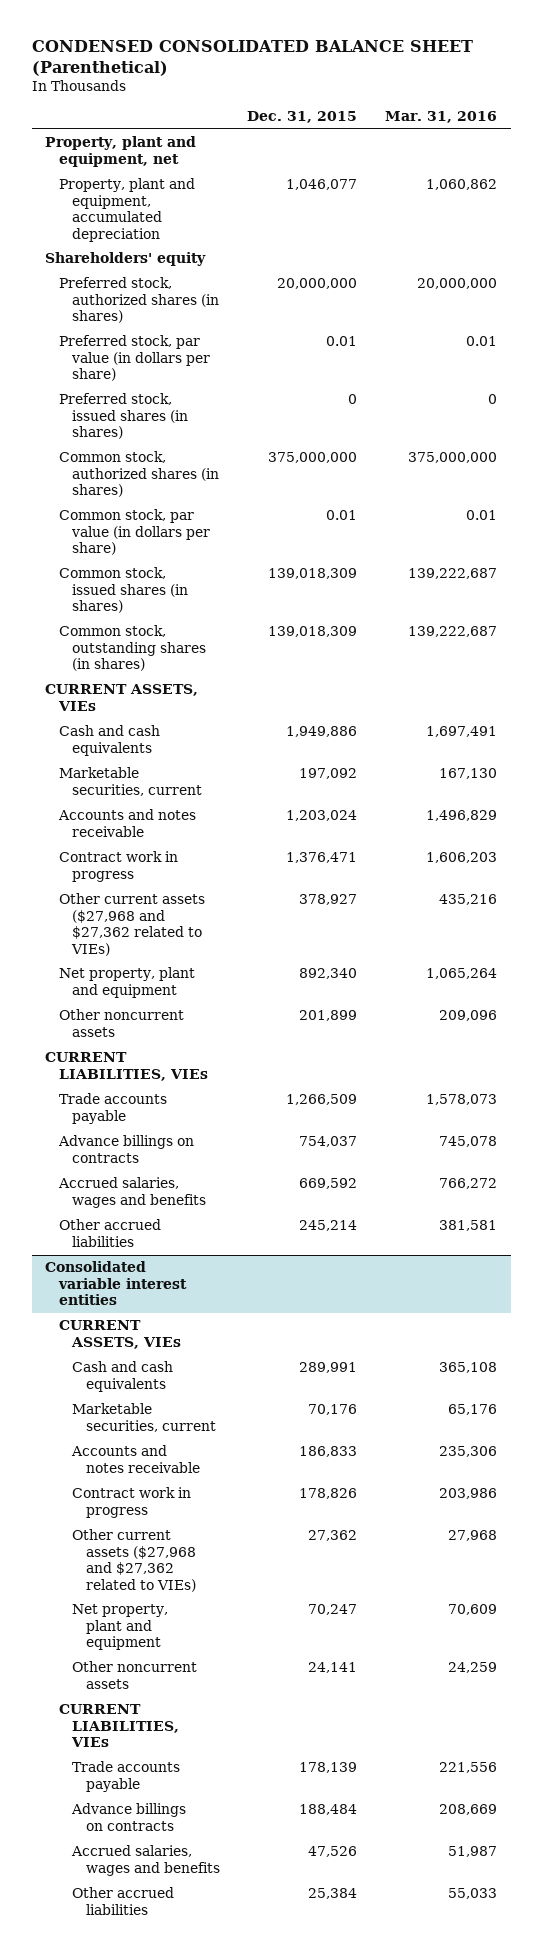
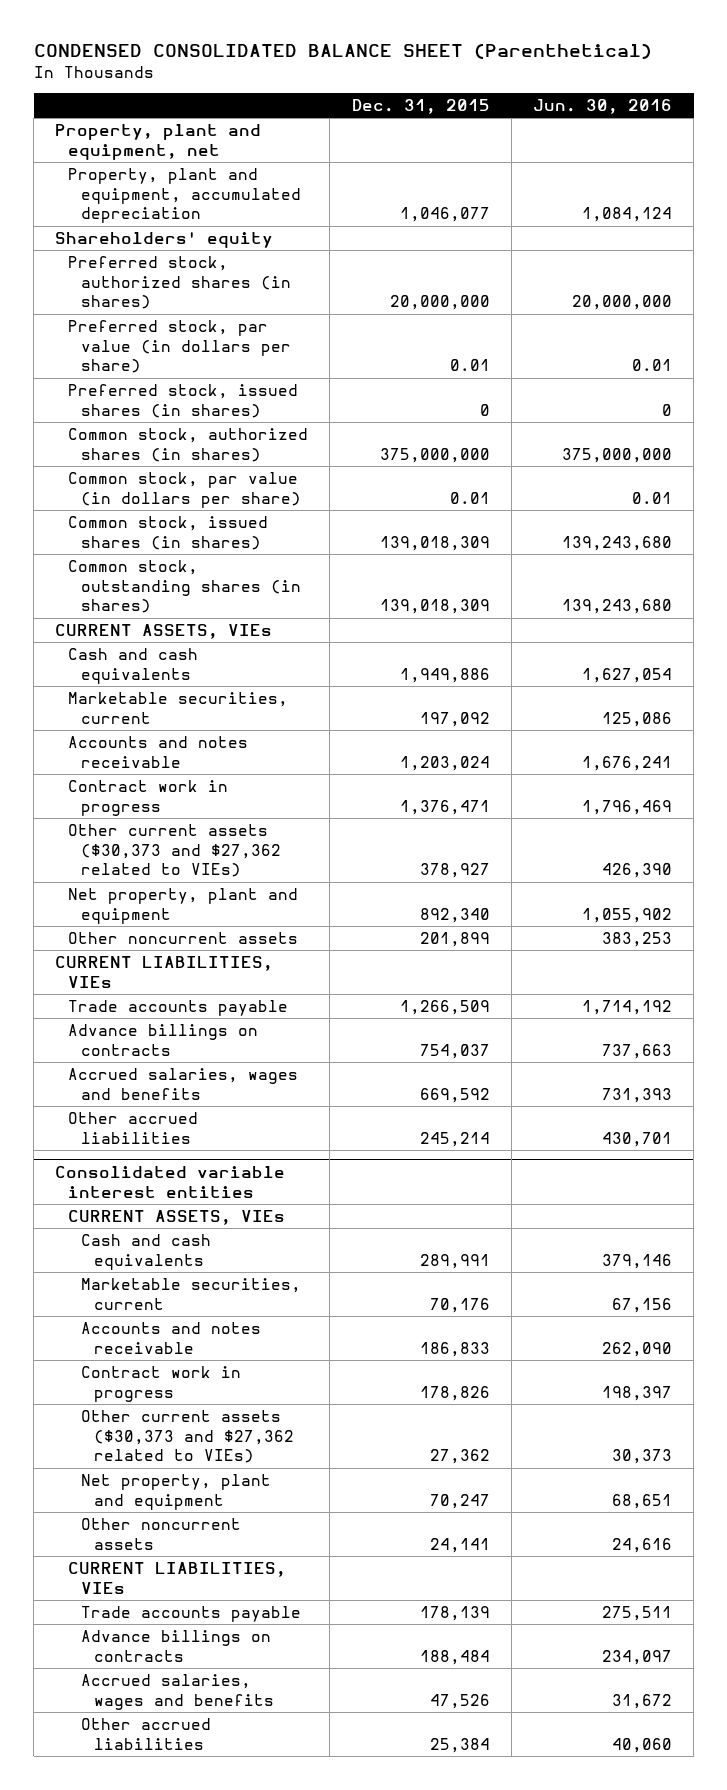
- | Dec. 31, 2015 | Mar. 31, 2016
+ | Dec. 31, 2015 | Jun. 30, 2016
- Other current assets ($27,968 and $27,362 related to VIEs) | 378,927 | 435,216
+ Other current assets ($30,373 and $27,362 related to VIEs) | 378,927 | 426,390
@ Consolidated variable interest entities
- Other current assets ($27,968 and $27,362 related to VIEs) | 27,362 | 27,968
+ Other current assets ($30,373 and $27,362 related to VIEs) | 27,362 | 30,373

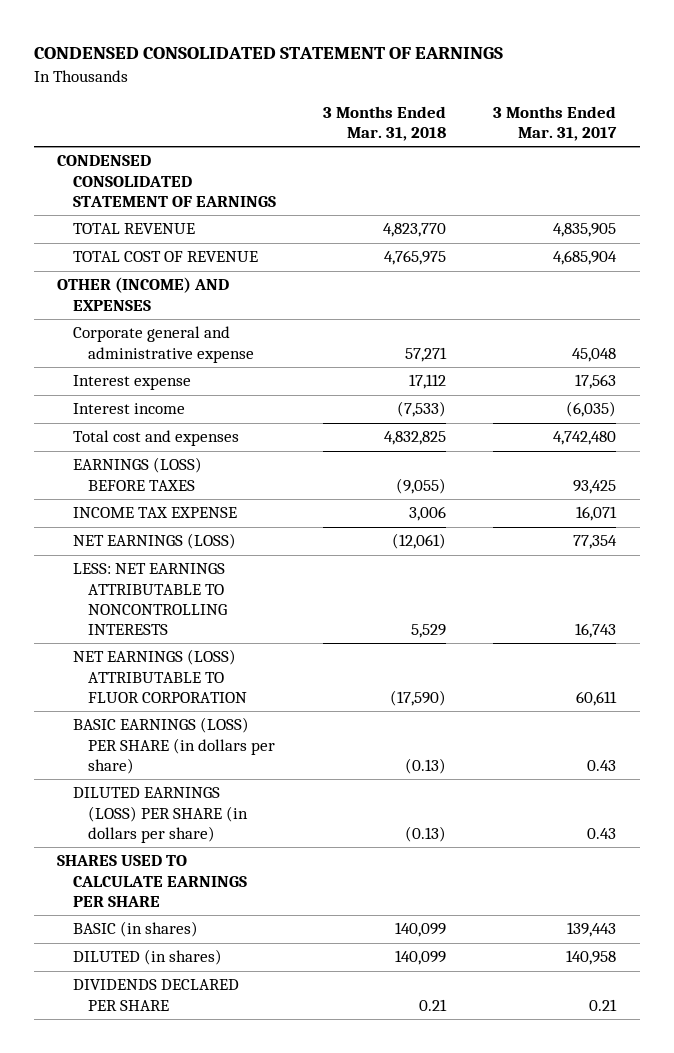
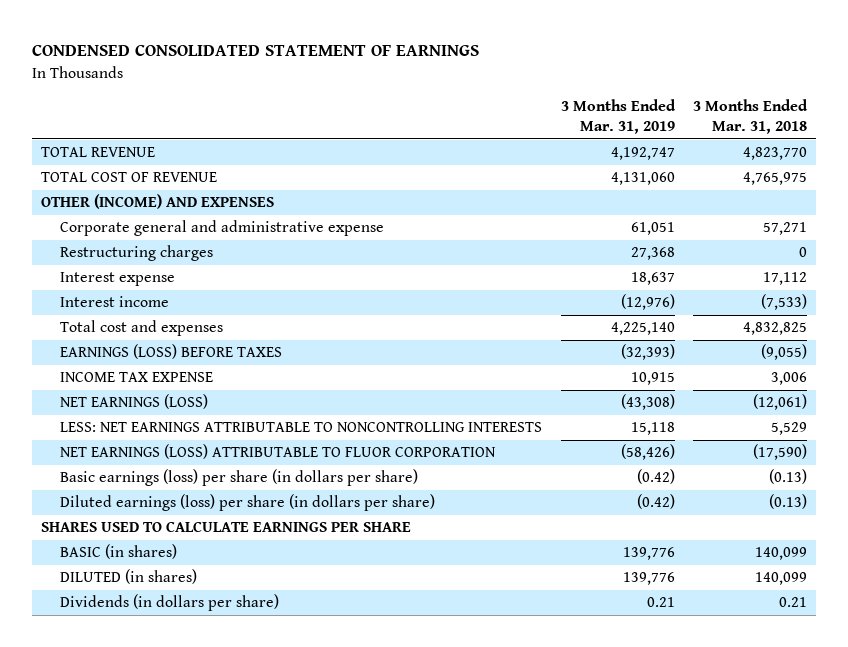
- | 3 Months Ended Mar. 31, 2018 | 3 Months Ended Mar. 31, 2017
+ | 3 Months Ended Mar. 31, 2019 | 3 Months Ended Mar. 31, 2018
- CONDENSED CONSOLIDATED STATEMENT OF EARNINGS
+ Restructuring charges | 27,368 | 0
- BASIC EARNINGS (LOSS) PER SHARE (in dollars per share) | (0.13) | 0.43
- DILUTED EARNINGS (LOSS) PER SHARE (in dollars per share) | (0.13) | 0.43
+ Basic earnings (loss) per share (in dollars per share) | (0.42) | (0.13)
+ Diluted earnings (loss) per share (in dollars per share) | (0.42) | (0.13)
- DIVIDENDS DECLARED PER SHARE | 0.21 | 0.21
+ Dividends (in dollars per share) | 0.21 | 0.21

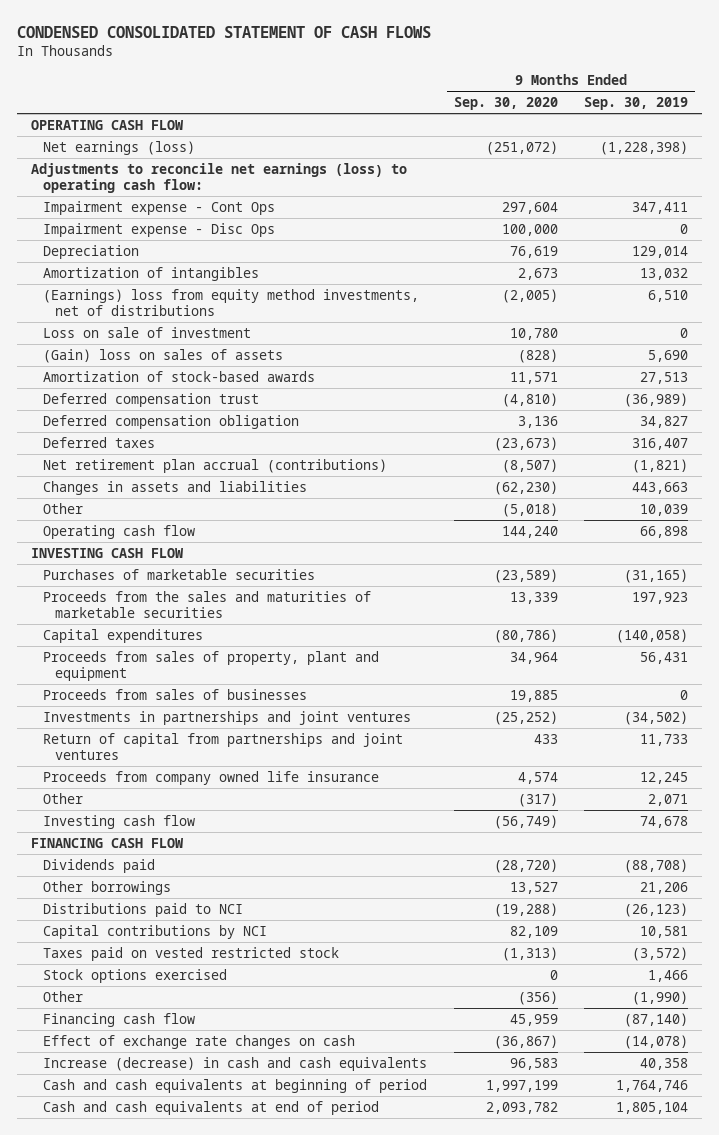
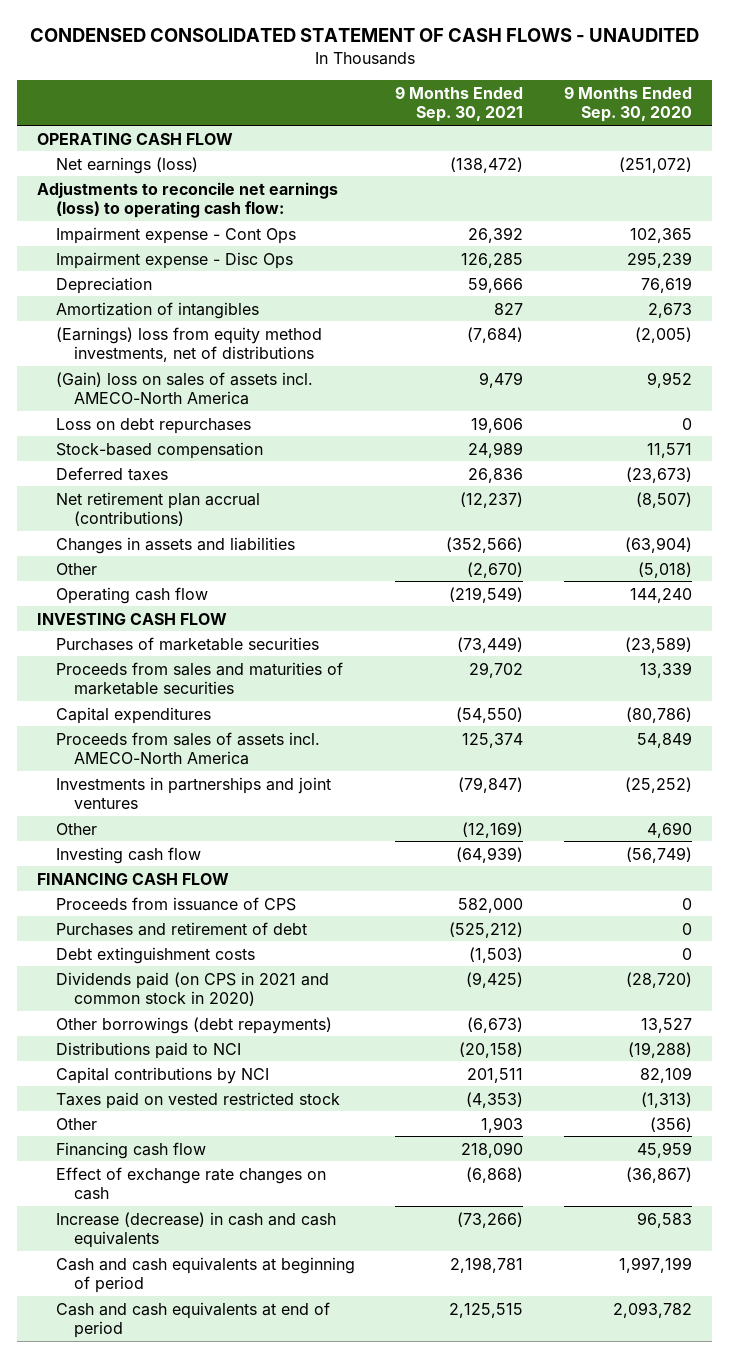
- CONDENSED CONSOLIDATED STATEMENT OF CASH FLOWS
+ CONDENSED CONSOLIDATED STATEMENT OF CASH FLOWS - UNAUDITED
- | 9 Months Ended Sep. 30, 2020 | 9 Months Ended Sep. 30, 2019
+ | 9 Months Ended Sep. 30, 2021 | 9 Months Ended Sep. 30, 2020
- Impairment expense - Cont Ops | 297,604 | 347,411
- Impairment expense - Disc Ops | 100,000 | 0
+ Impairment expense - Cont Ops | 26,392 | 102,365
+ Impairment expense - Disc Ops | 126,285 | 295,239
- Loss on sale of investment | 10,780 | 0
- (Gain) loss on sales of assets | (828) | 5,690
- Amortization of stock-based awards | 11,571 | 27,513
- Deferred compensation trust | (4,810) | (36,989)
- Deferred compensation obligation | 3,136 | 34,827
+ (Gain) loss on sales of assets incl. AMECO-North America | 9,479 | 9,952
+ Loss on debt repurchases | 19,606 | 0
+ Stock-based compensation | 24,989 | 11,571
- Changes in assets and liabilities | (62,230) | 443,663
+ Changes in assets and liabilities | (352,566) | (63,904)
- Proceeds from the sales and maturities of marketable securities | 13,339 | 197,923
+ Proceeds from sales and maturities of marketable securities | 29,702 | 13,339
- Proceeds from sales of property, plant and equipment | 34,964 | 56,431
- Proceeds from sales of businesses | 19,885 | 0
+ Proceeds from sales of assets incl. AMECO-North America | 125,374 | 54,849
- Return of capital from partnerships and joint ventures | 433 | 11,733
- Proceeds from company owned life insurance | 4,574 | 12,245
- Other | (317) | 2,071
+ Other | (12,169) | 4,690
- Dividends paid | (28,720) | (88,708)
- Other borrowings | 13,527 | 21,206
+ Proceeds from issuance of CPS | 582,000 | 0
+ Purchases and retirement of debt | (525,212) | 0
+ Debt extinguishment costs | (1,503) | 0
+ Dividends paid (on CPS in 2021 and common stock in 2020) | (9,425) | (28,720)
+ Other borrowings (debt repayments) | (6,673) | 13,527
- Stock options exercised | 0 | 1,466

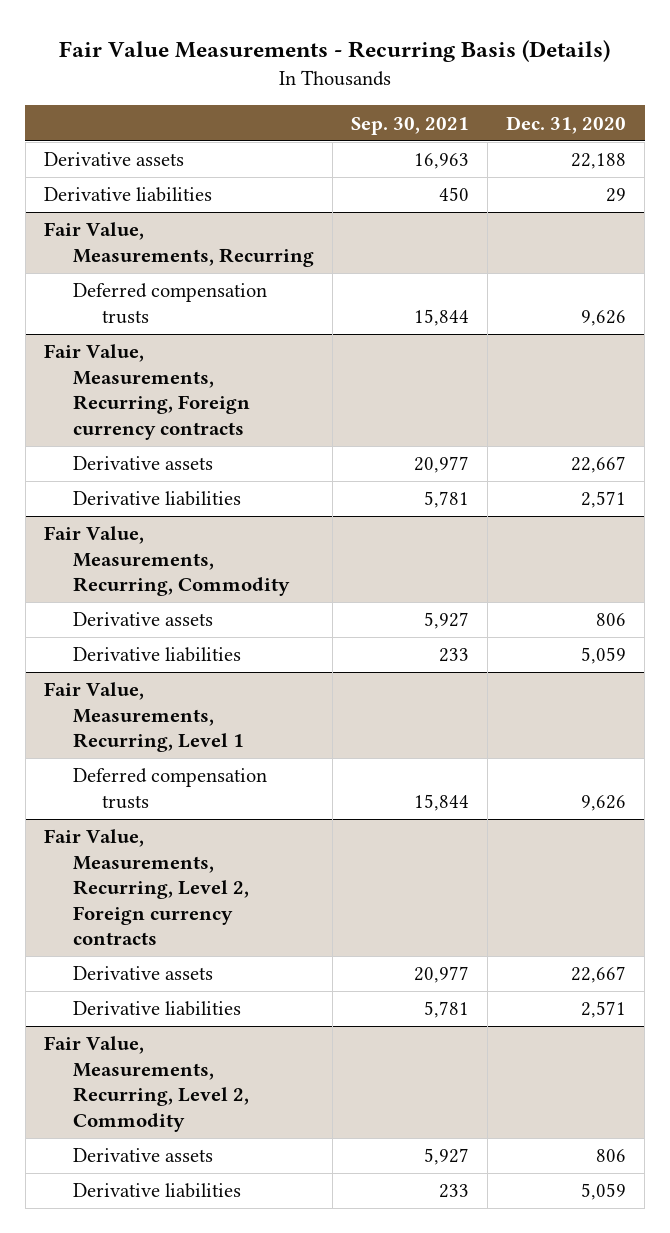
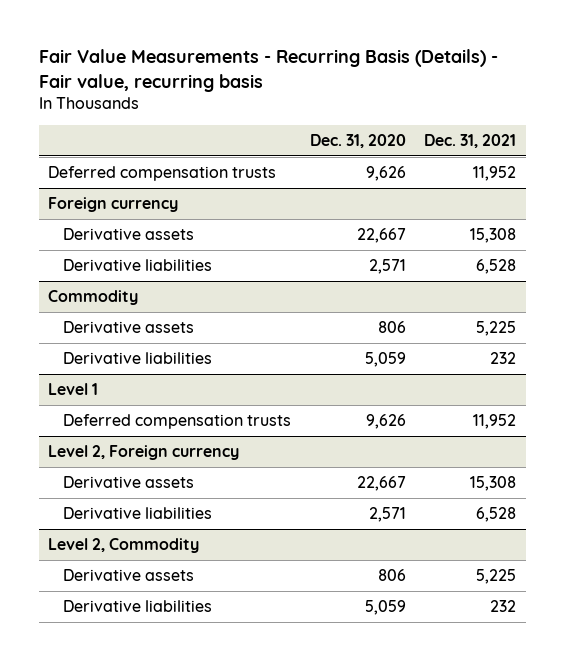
- Fair Value Measurements - Recurring Basis (Details)
+ Fair Value Measurements - Recurring Basis (Details) - Fair value, recurring basis
- | Sep. 30, 2021 | Dec. 31, 2020
+ | Dec. 31, 2020 | Dec. 31, 2021
- Derivative assets | 16,963 | 22,188
- Derivative liabilities | 450 | 29
- Fair Value, Measurements, Recurring
- Fair Value, Measurements, Recurring, Foreign currency contracts
+ Foreign currency
- Fair Value, Measurements, Recurring, Commodity
+ Commodity
- Fair Value, Measurements, Recurring, Level 1
+ Level 1
- Fair Value, Measurements, Recurring, Level 2, Foreign currency contracts
+ Level 2, Foreign currency
- Fair Value, Measurements, Recurring, Level 2, Commodity
+ Level 2, Commodity

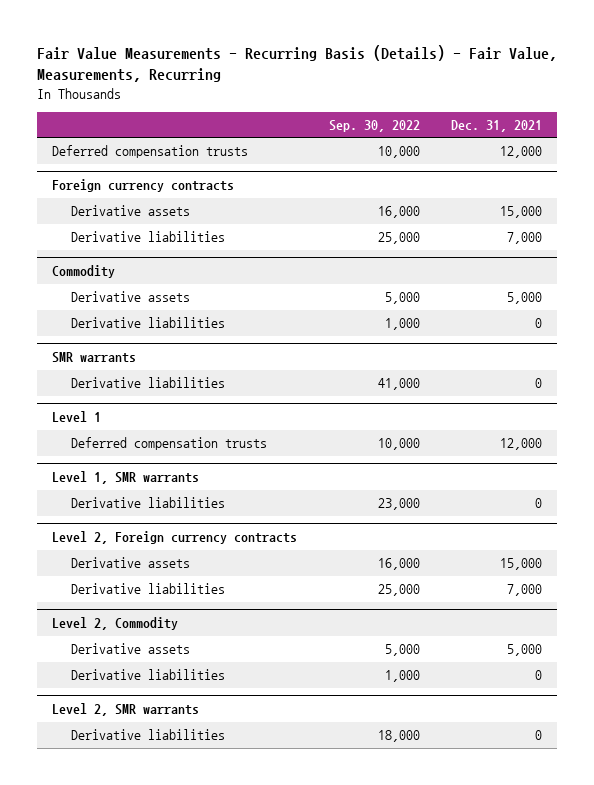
- Fair Value Measurements - Recurring Basis (Details) - Fair value, recurring basis
+ Fair Value Measurements - Recurring Basis (Details) - Fair Value, Measurements, Recurring
- | Dec. 31, 2020 | Dec. 31, 2021
+ | Sep. 30, 2022 | Dec. 31, 2021
- Deferred compensation trusts | 9,626 | 11,952
- Foreign currency
- Derivative assets | 22,667 | 15,308
- Derivative liabilities | 2,571 | 6,528
+ Deferred compensation trusts | 10,000 | 12,000
+ Foreign currency contracts
+ Derivative assets | 16,000 | 15,000
+ Derivative liabilities | 25,000 | 7,000
@ Commodity
- Derivative assets | 806 | 5,225
- Derivative liabilities | 5,059 | 232
+ Derivative assets | 5,000 | 5,000
+ Derivative liabilities | 1,000 | 0
+ SMR warrants
+ Derivative liabilities | 41,000 | 0
@ Level 1
- Deferred compensation trusts | 9,626 | 11,952
- Level 2, Foreign currency
- Derivative assets | 22,667 | 15,308
- Derivative liabilities | 2,571 | 6,528
@ Level 1
+ Deferred compensation trusts | 10,000 | 12,000
+ Level 1, SMR warrants
+ Derivative liabilities | 23,000 | 0
+ Level 2, Foreign currency contracts
+ Derivative assets | 16,000 | 15,000
+ Derivative liabilities | 25,000 | 7,000
@ Level 2, Commodity
- Derivative assets | 806 | 5,225
- Derivative liabilities | 5,059 | 232
+ Derivative assets | 5,000 | 5,000
+ Derivative liabilities | 1,000 | 0
+ Level 2, SMR warrants
+ Derivative liabilities | 18,000 | 0

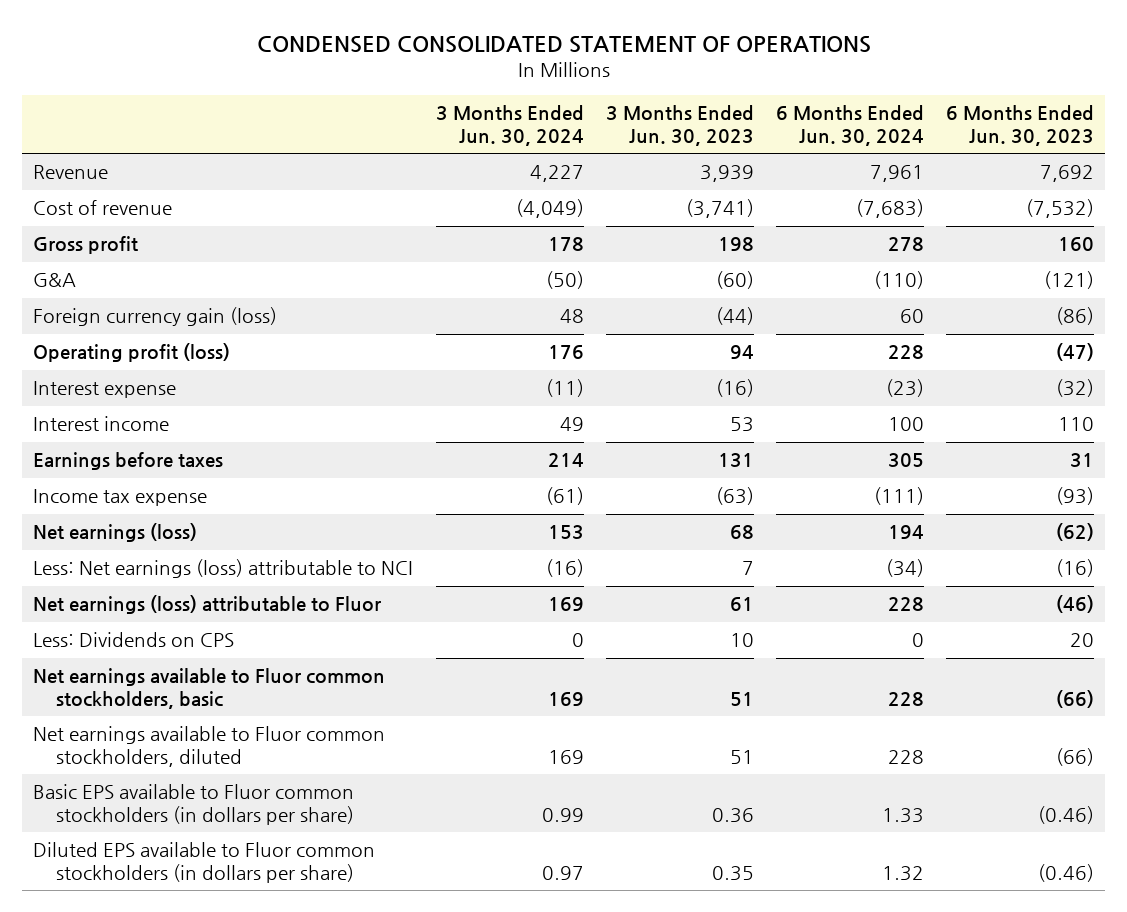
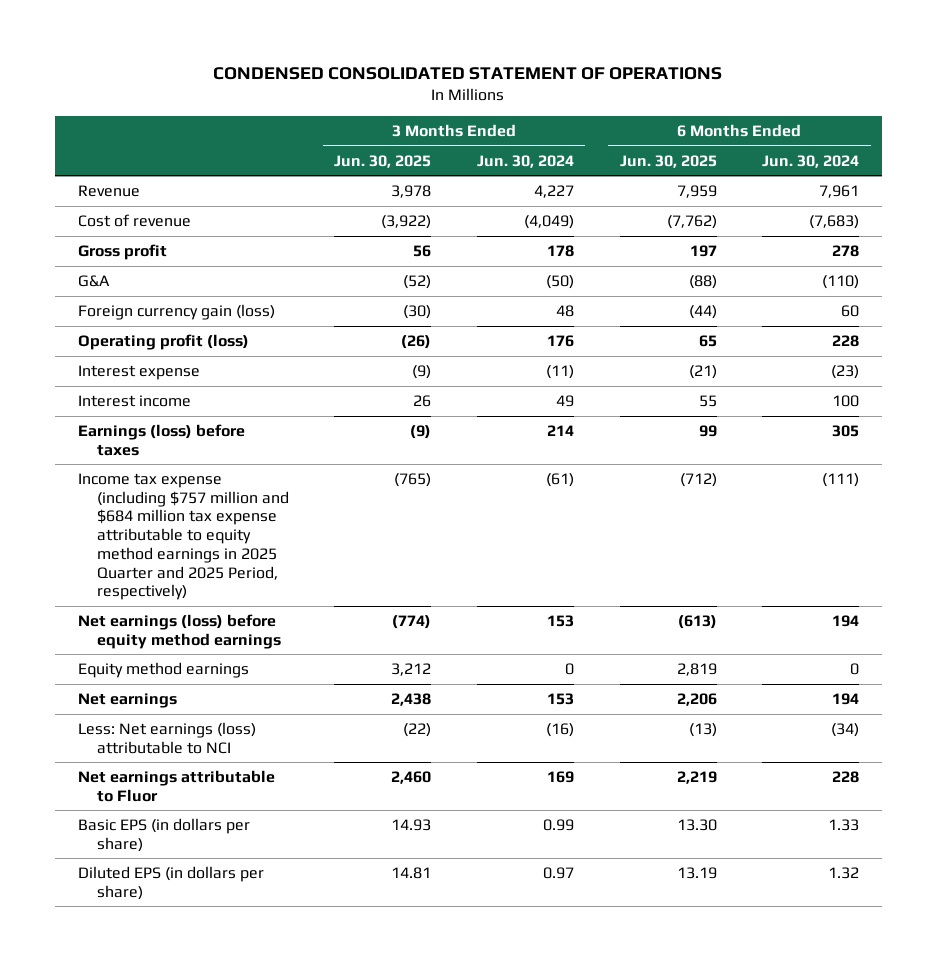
- | 3 Months Ended Jun. 30, 2024 | 3 Months Ended Jun. 30, 2023 | 6 Months Ended Jun. 30, 2024 | 6 Months Ended Jun. 30, 2023
+ | 3 Months Ended Jun. 30, 2025 | 3 Months Ended Jun. 30, 2024 | 6 Months Ended Jun. 30, 2025 | 6 Months Ended Jun. 30, 2024
- Earnings before taxes | 214 | 131 | 305 | 31
- Income tax expense | (61) | (63) | (111) | (93)
- Net earnings (loss) | 153 | 68 | 194 | (62)
+ Earnings (loss) before taxes | (9) | 214 | 99 | 305
+ Income tax expense (including $757 million and $684 million tax expense attributable to equity method earnings in 2025 Quarter and 2025 Period, respectively) | (765) | (61) | (712) | (111)
+ Net earnings (loss) before equity method earnings | (774) | 153 | (613) | 194
+ Equity method earnings | 3,212 | 0 | 2,819 | 0
+ Net earnings | 2,438 | 153 | 2,206 | 194
- Net earnings (loss) attributable to Fluor | 169 | 61 | 228 | (46)
- Less: Dividends on CPS | 0 | 10 | 0 | 20
- Net earnings available to Fluor common stockholders, basic | 169 | 51 | 228 | (66)
- Net earnings available to Fluor common stockholders, diluted | 169 | 51 | 228 | (66)
- Basic EPS available to Fluor common stockholders (in dollars per share) | 0.99 | 0.36 | 1.33 | (0.46)
- Diluted EPS available to Fluor common stockholders (in dollars per share) | 0.97 | 0.35 | 1.32 | (0.46)
+ Net earnings attributable to Fluor | 2,460 | 169 | 2,219 | 228
+ Basic EPS (in dollars per share) | 14.93 | 0.99 | 13.30 | 1.33
+ Diluted EPS (in dollars per share) | 14.81 | 0.97 | 13.19 | 1.32

